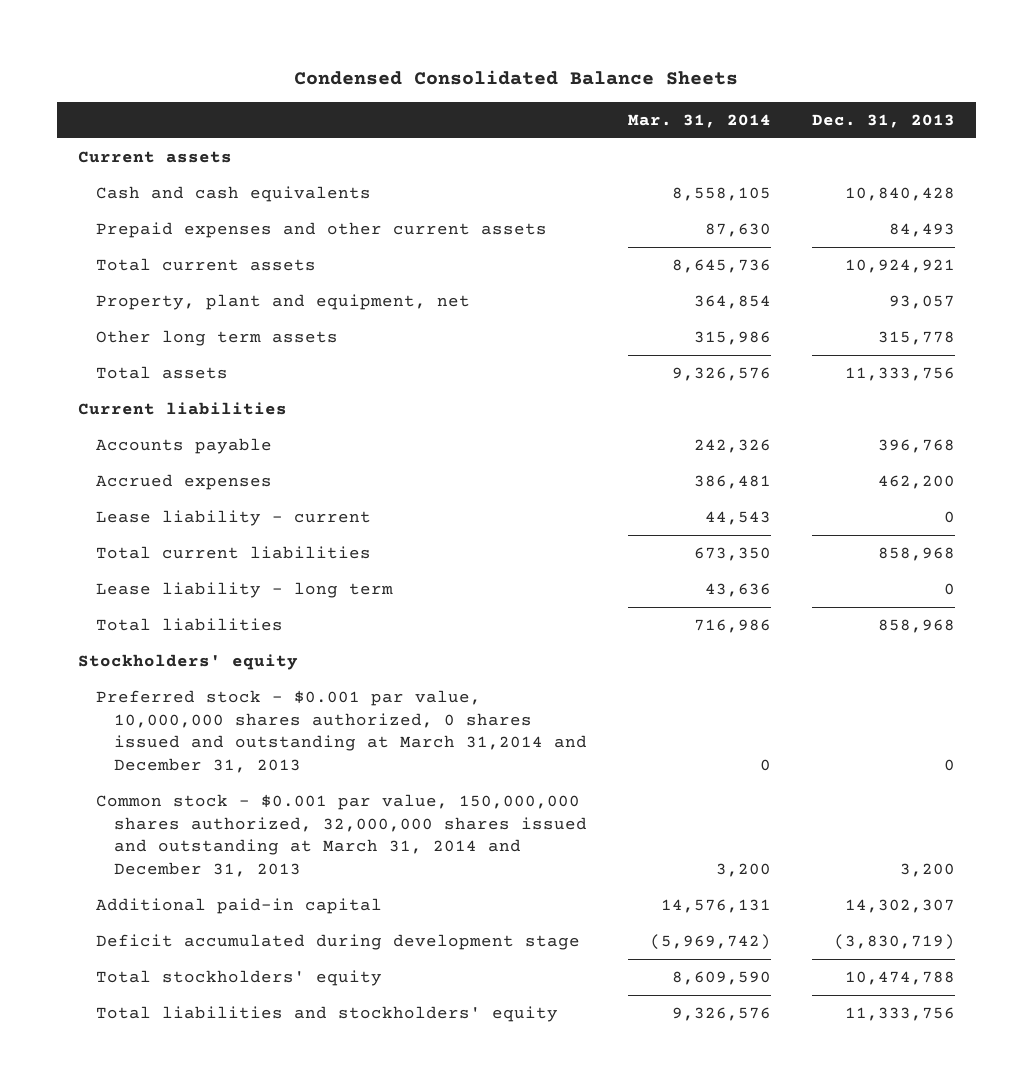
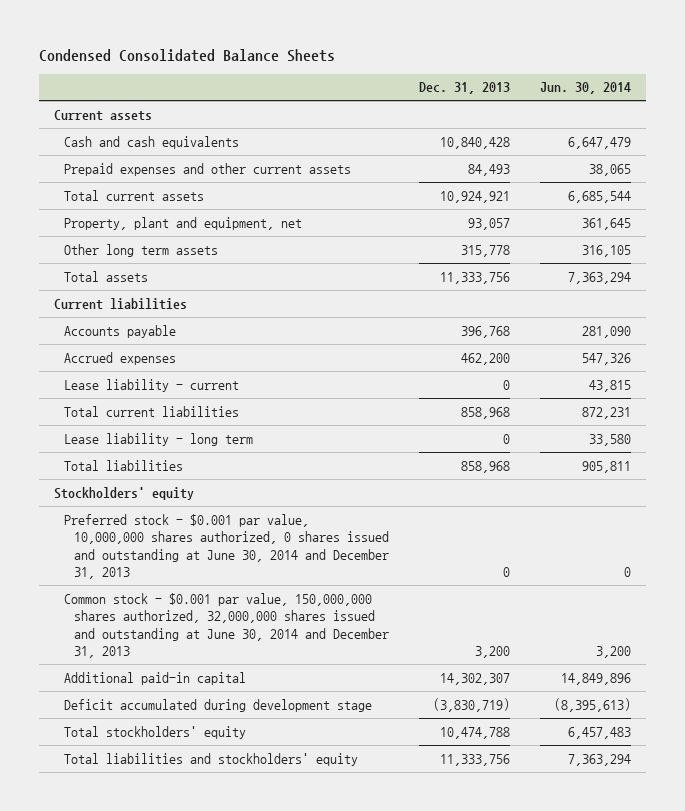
- | Mar. 31, 2014 | Dec. 31, 2013
+ | Dec. 31, 2013 | Jun. 30, 2014
- Preferred stock - $0.001 par value, 10,000,000 shares authorized, 0 shares issued and outstanding at March 31,2014 and December 31, 2013 | 0 | 0
- Common stock - $0.001 par value, 150,000,000 shares authorized, 32,000,000 shares issued and outstanding at March 31, 2014 and December 31, 2013 | 3,200 | 3,200
+ Preferred stock - $0.001 par value, 10,000,000 shares authorized, 0 shares issued and outstanding at June 30, 2014 and December 31, 2013 | 0 | 0
+ Common stock - $0.001 par value, 150,000,000 shares authorized, 32,000,000 shares issued and outstanding at June 30, 2014 and December 31, 2013 | 3,200 | 3,200

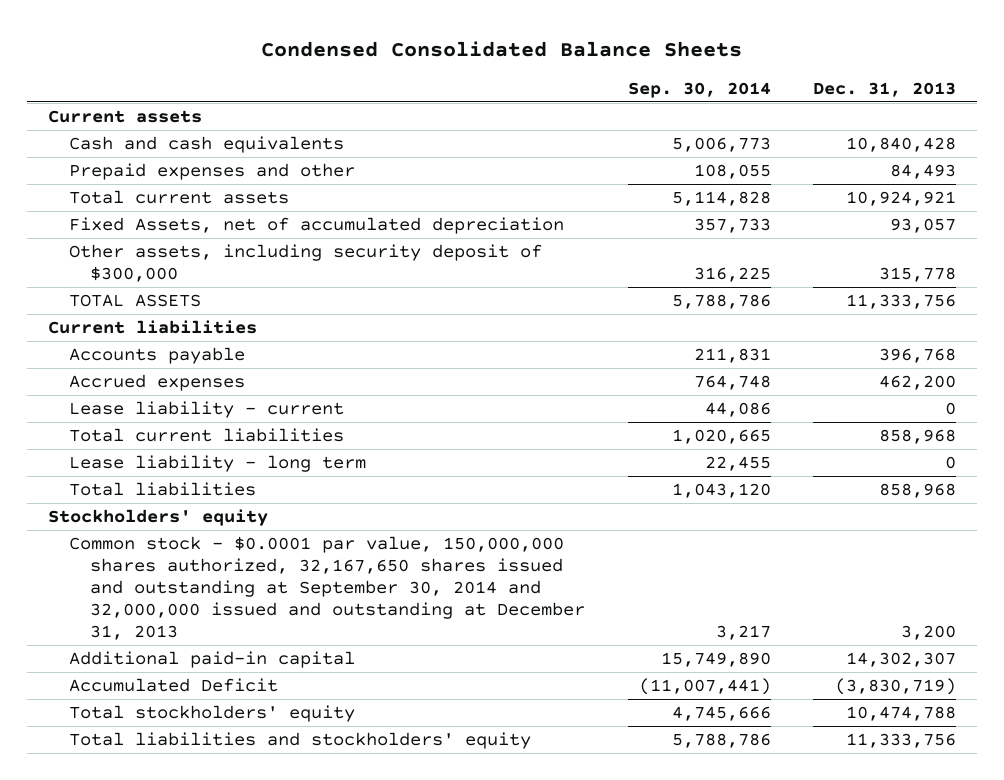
- | Dec. 31, 2013 | Jun. 30, 2014
+ | Sep. 30, 2014 | Dec. 31, 2013
- Prepaid expenses and other current assets | 84,493 | 38,065
+ Prepaid expenses and other | 108,055 | 84,493
- Property, plant and equipment, net | 93,057 | 361,645
- Other long term assets | 315,778 | 316,105
- Total assets | 11,333,756 | 7,363,294
+ Fixed Assets, net of accumulated depreciation | 357,733 | 93,057
+ Other assets, including security deposit of $300,000 | 316,225 | 315,778
+ TOTAL ASSETS | 5,788,786 | 11,333,756
- Preferred stock - $0.001 par value, 10,000,000 shares authorized, 0 shares issued and outstanding at June 30, 2014 and December 31, 2013 | 0 | 0
- Common stock - $0.001 par value, 150,000,000 shares authorized, 32,000,000 shares issued and outstanding at June 30, 2014 and December 31, 2013 | 3,200 | 3,200
+ Common stock - $0.0001 par value, 150,000,000 shares authorized, 32,167,650 shares issued and outstanding at September 30, 2014 and 32,000,000 issued and outstanding at December 31, 2013 | 3,217 | 3,200
- Deficit accumulated during development stage | (3,830,719) | (8,395,613)
+ Accumulated Deficit | (11,007,441) | (3,830,719)

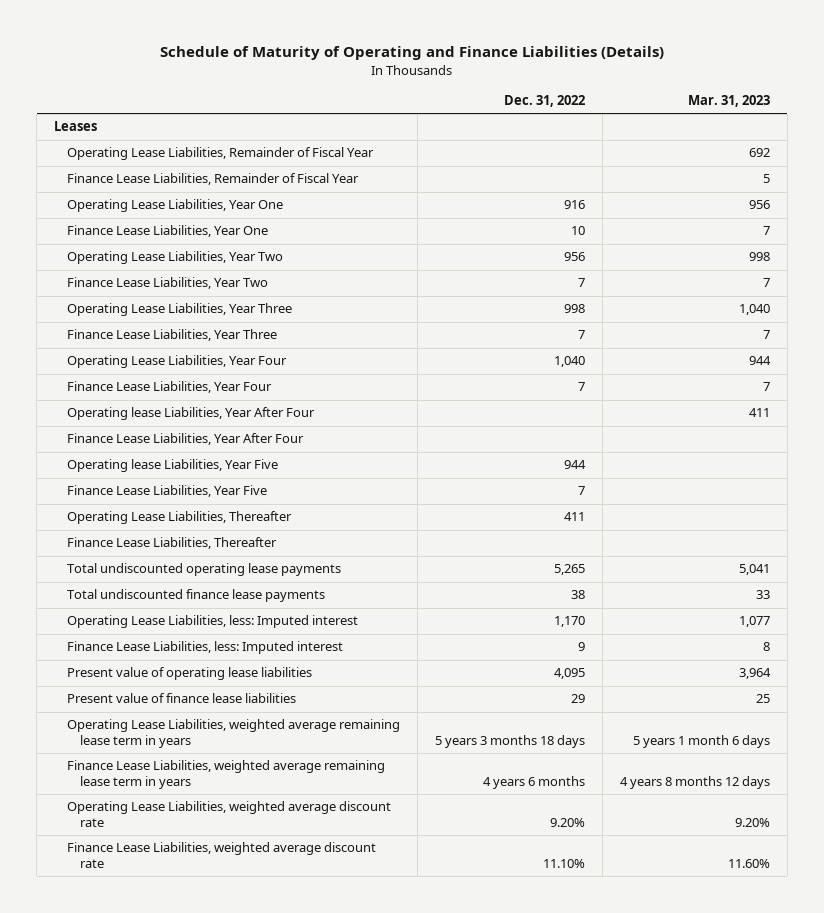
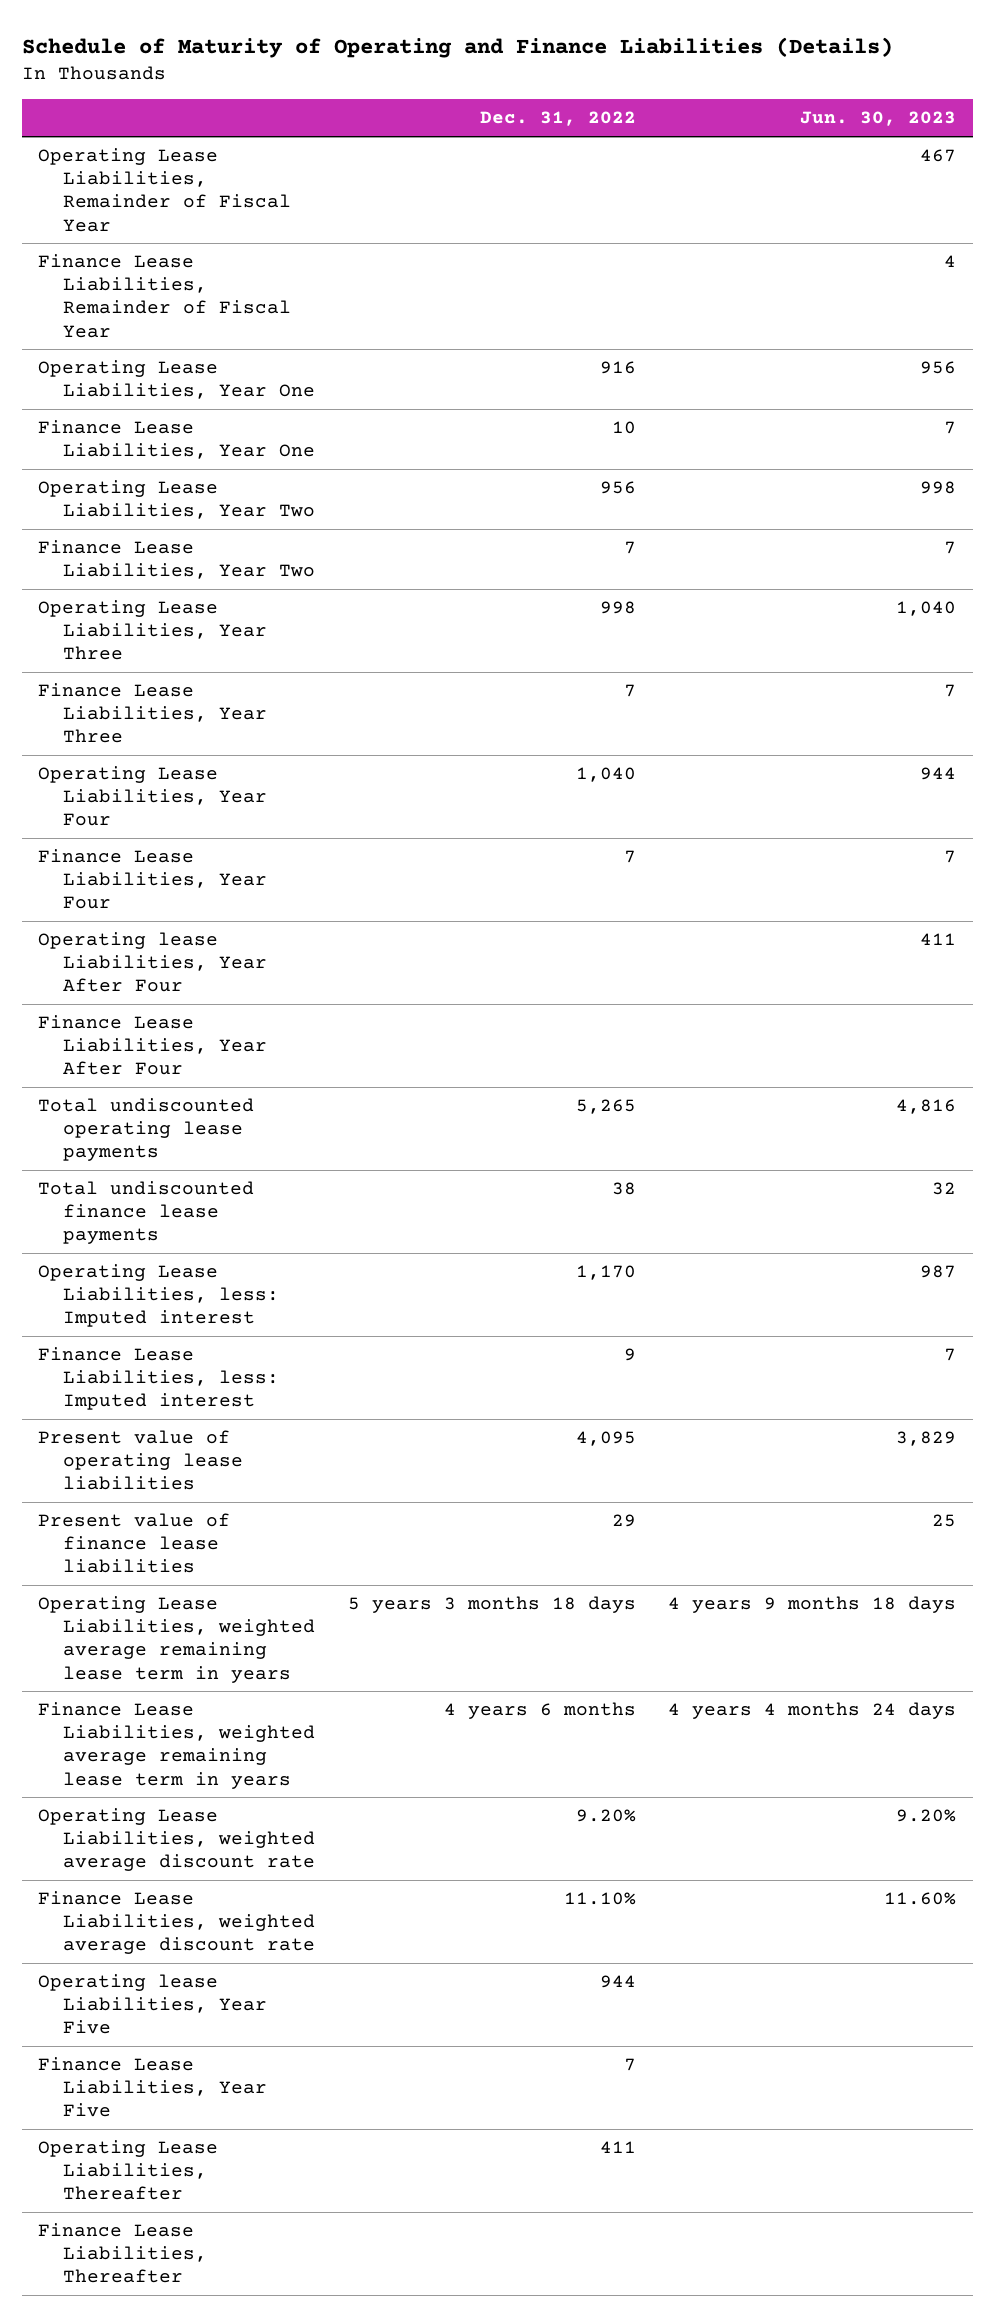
- | Dec. 31, 2022 | Mar. 31, 2023
+ | Dec. 31, 2022 | Jun. 30, 2023
- Leases
moved down: Operating lease Liabilities, Year Five | 944 |
moved down: Finance Lease Liabilities, Year Five | 7 |
moved down: Operating Lease Liabilities, Thereafter | 411 |
moved down: Finance Lease Liabilities, Thereafter

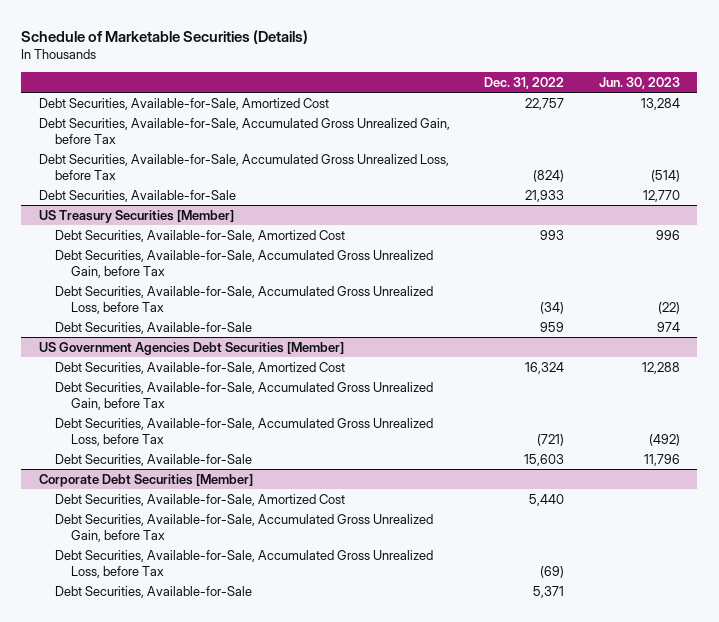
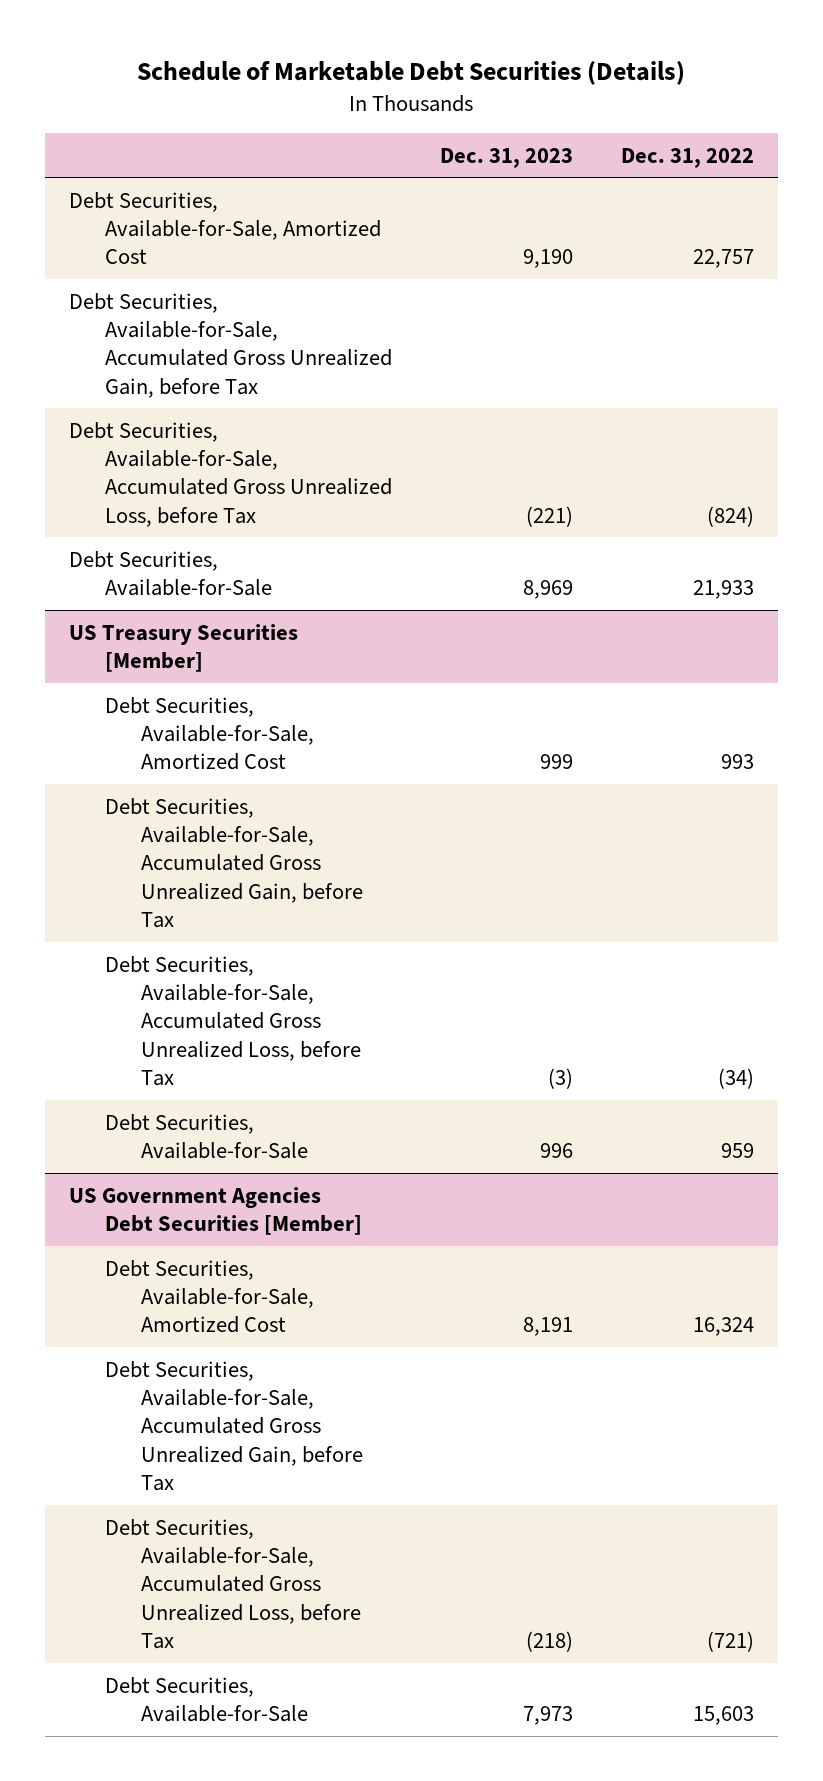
- Schedule of Marketable Securities (Details)
+ Schedule of Marketable Debt Securities (Details)
- | Dec. 31, 2022 | Jun. 30, 2023
+ | Dec. 31, 2023 | Dec. 31, 2022
- Corporate Debt Securities [Member]
- Debt Securities, Available-for-Sale, Amortized Cost | 5,440 |
- Debt Securities, Available-for-Sale, Accumulated Gross Unrealized Gain, before Tax
- Debt Securities, Available-for-Sale, Accumulated Gross Unrealized Loss, before Tax | (69) |
- Debt Securities, Available-for-Sale | 5,371 |

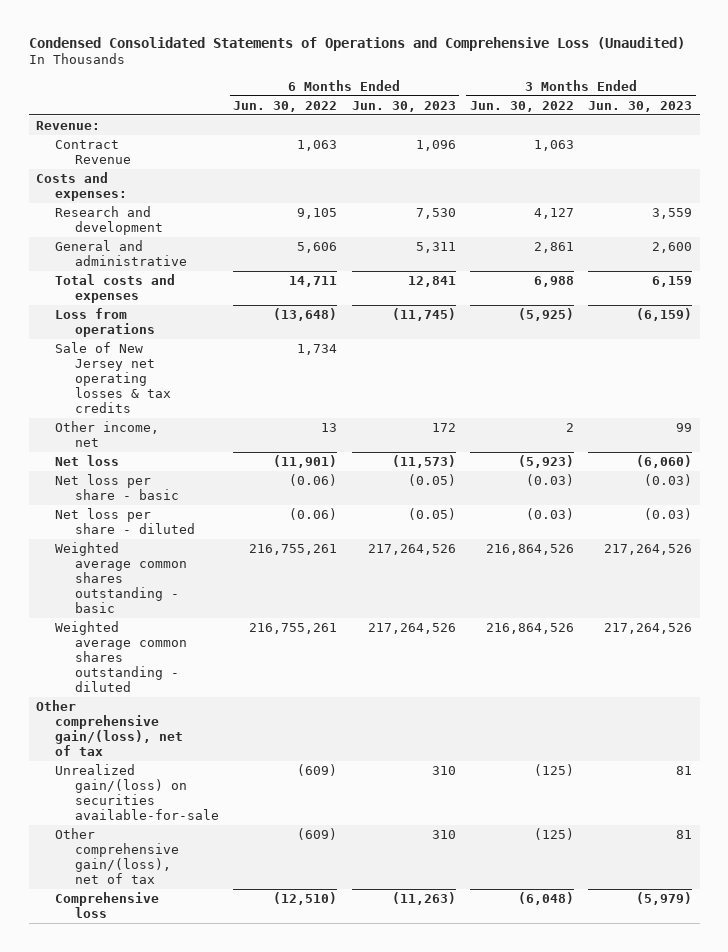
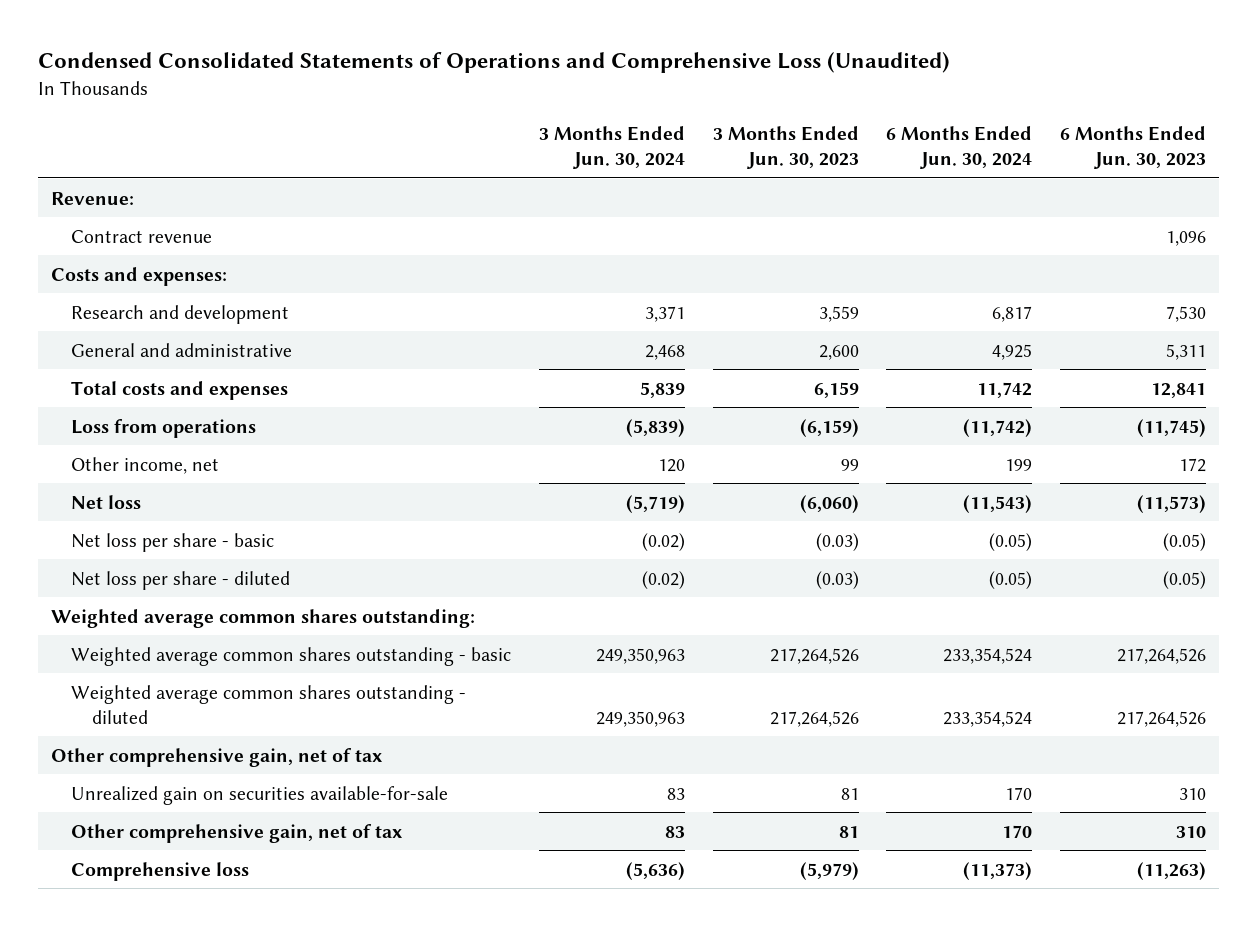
- | 6 Months Ended Jun. 30, 2022 | 6 Months Ended Jun. 30, 2023 | 3 Months Ended Jun. 30, 2022 | 3 Months Ended Jun. 30, 2023
+ | 3 Months Ended Jun. 30, 2024 | 3 Months Ended Jun. 30, 2023 | 6 Months Ended Jun. 30, 2024 | 6 Months Ended Jun. 30, 2023
- Contract Revenue | 1,063 | 1,096 | 1,063 |
+ Contract revenue | | | | 1,096
- Sale of New Jersey net operating losses & tax credits | 1,734 | | |
+ Weighted average common shares outstanding:
- Other comprehensive gain/(loss), net of tax
- Unrealized gain/(loss) on securities available-for-sale | (609) | 310 | (125) | 81
- Other comprehensive gain/(loss), net of tax | (609) | 310 | (125) | 81
+ Other comprehensive gain, net of tax
+ Unrealized gain on securities available-for-sale | 83 | 81 | 170 | 310
+ Other comprehensive gain, net of tax | 83 | 81 | 170 | 310

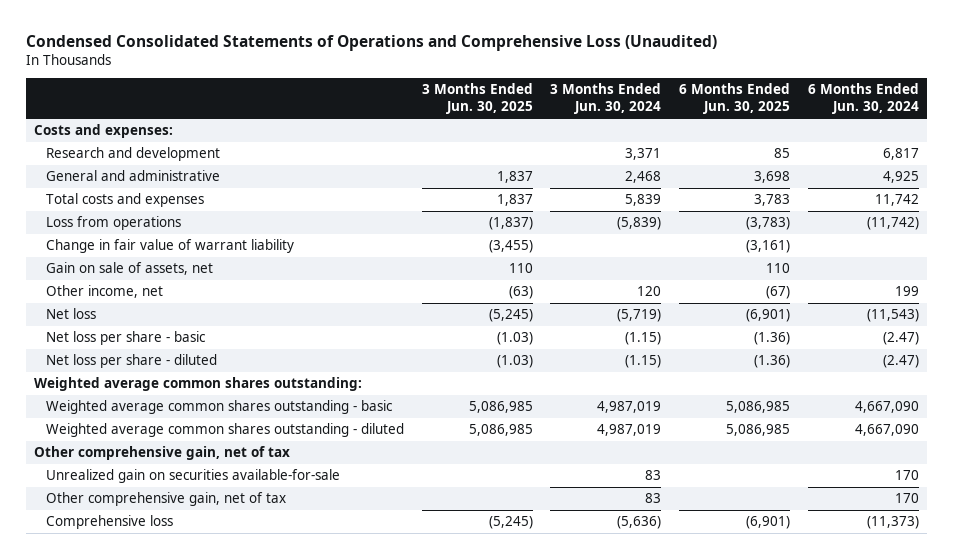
- | 3 Months Ended Jun. 30, 2024 | 3 Months Ended Jun. 30, 2023 | 6 Months Ended Jun. 30, 2024 | 6 Months Ended Jun. 30, 2023
+ | 3 Months Ended Jun. 30, 2025 | 3 Months Ended Jun. 30, 2024 | 6 Months Ended Jun. 30, 2025 | 6 Months Ended Jun. 30, 2024
- Revenue:
- Contract revenue | | | | 1,096
+ Change in fair value of warrant liability | (3,455) | | (3,161) |
+ Gain on sale of assets, net | 110 | | 110 |
- Net loss per share - basic | (0.02) | (0.03) | (0.05) | (0.05)
- Net loss per share - diluted | (0.02) | (0.03) | (0.05) | (0.05)
+ Net loss per share - basic | (1.03) | (1.15) | (1.36) | (2.47)
+ Net loss per share - diluted | (1.03) | (1.15) | (1.36) | (2.47)
- Weighted average common shares outstanding - basic | 249,350,963 | 217,264,526 | 233,354,524 | 217,264,526
- Weighted average common shares outstanding - diluted | 249,350,963 | 217,264,526 | 233,354,524 | 217,264,526
+ Weighted average common shares outstanding - basic | 5,086,985 | 4,987,019 | 5,086,985 | 4,667,090
+ Weighted average common shares outstanding - diluted | 5,086,985 | 4,987,019 | 5,086,985 | 4,667,090

